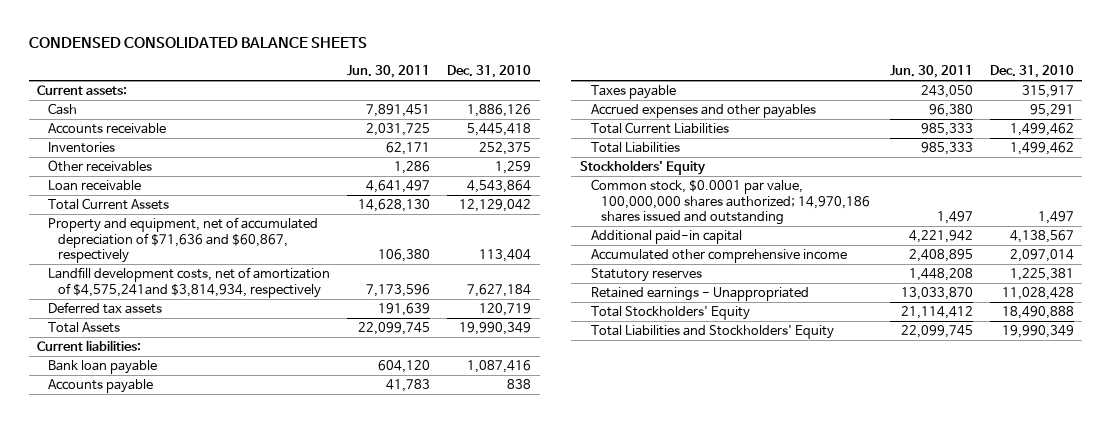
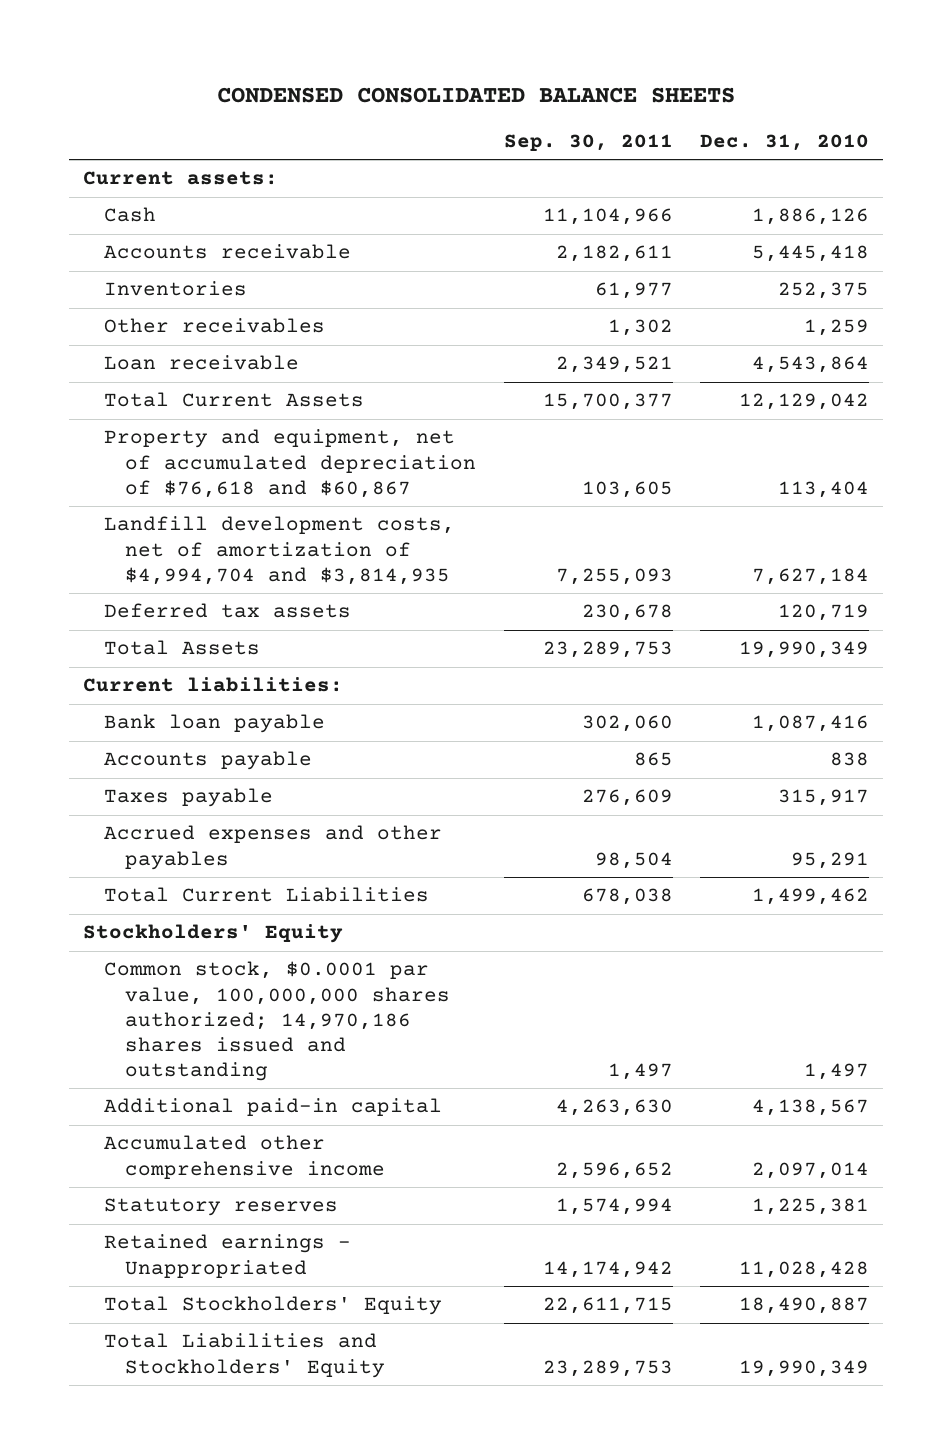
- | Jun. 30, 2011 | Dec. 31, 2010
+ | Sep. 30, 2011 | Dec. 31, 2010
- Property and equipment, net of accumulated depreciation of $71,636 and $60,867, respectively | 106,380 | 113,404
- Landfill development costs, net of amortization of $4,575,241and $3,814,934, respectively | 7,173,596 | 7,627,184
+ Property and equipment, net of accumulated depreciation of $76,618 and $60,867 | 103,605 | 113,404
+ Landfill development costs, net of amortization of $4,994,704 and $3,814,935 | 7,255,093 | 7,627,184
- Total Liabilities | 985,333 | 1,499,462
- Total Stockholders' Equity | 21,114,412 | 18,490,888
+ Total Stockholders' Equity | 22,611,715 | 18,490,887

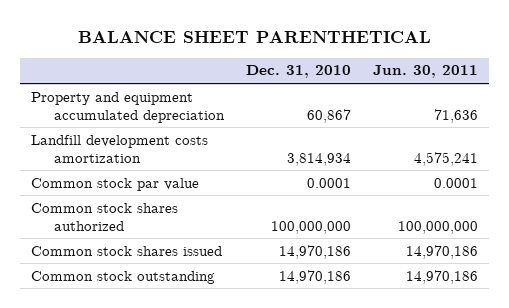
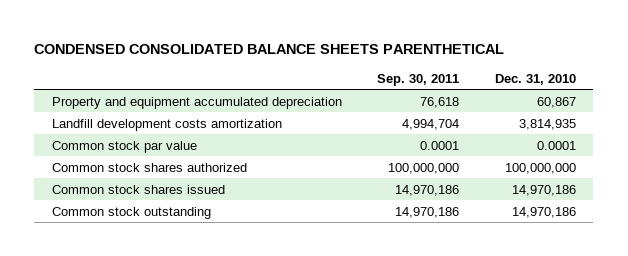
- BALANCE SHEET PARENTHETICAL
+ CONDENSED CONSOLIDATED BALANCE SHEETS PARENTHETICAL
- | Dec. 31, 2010 | Jun. 30, 2011
+ | Sep. 30, 2011 | Dec. 31, 2010
- Landfill development costs amortization | 3,814,934 | 4,575,241
+ Landfill development costs amortization | 4,994,704 | 3,814,935

